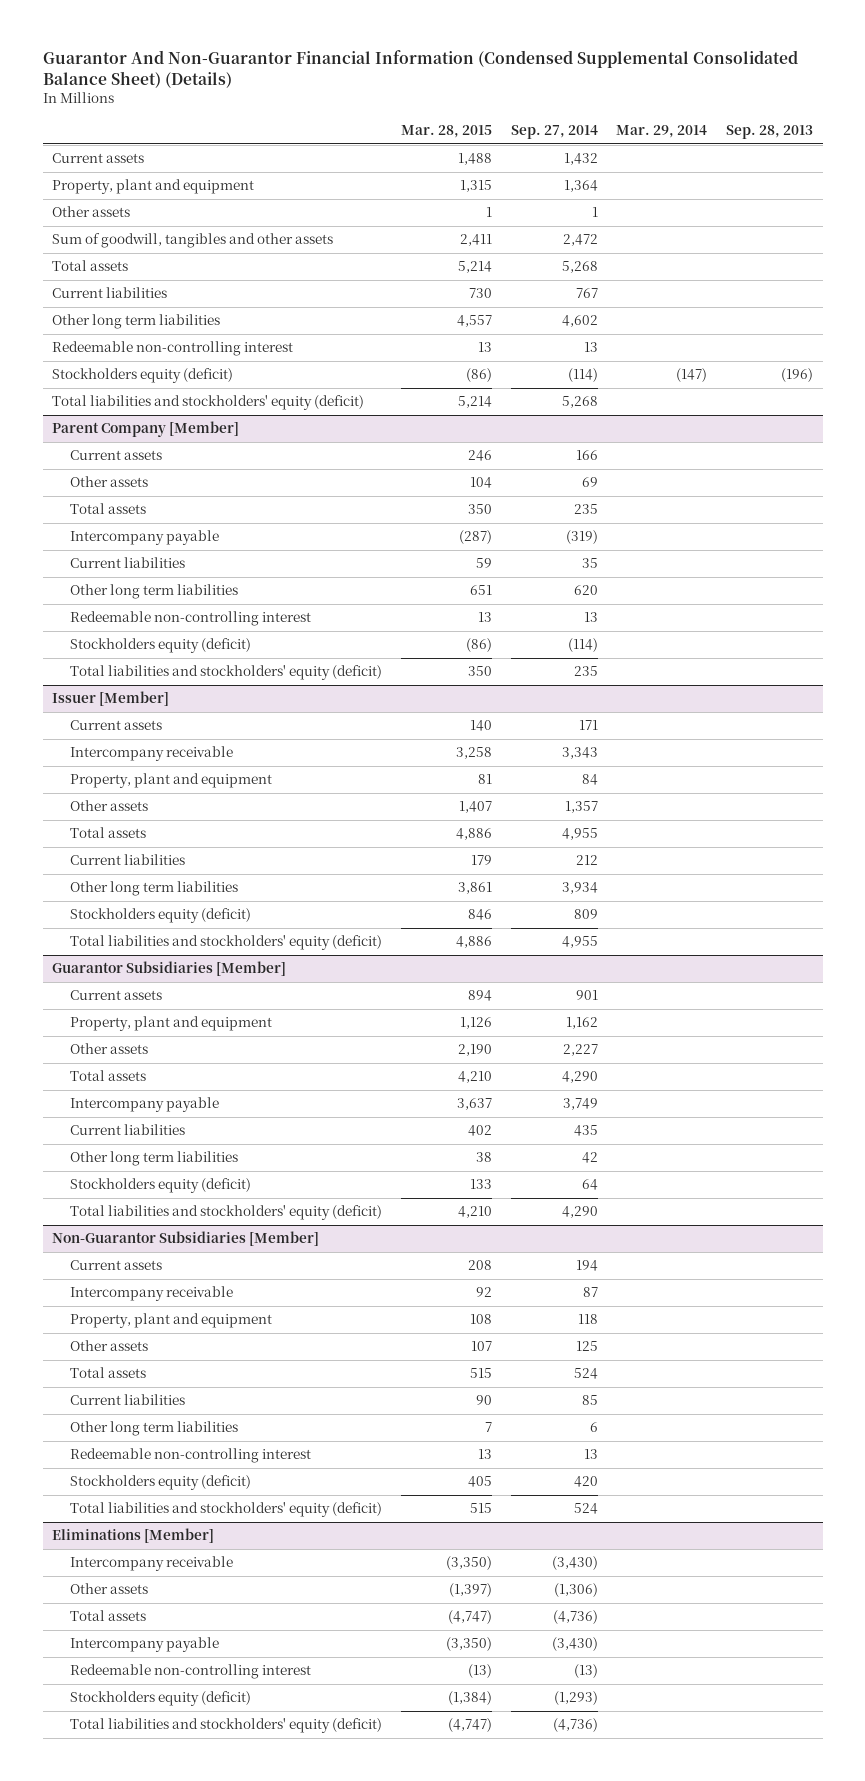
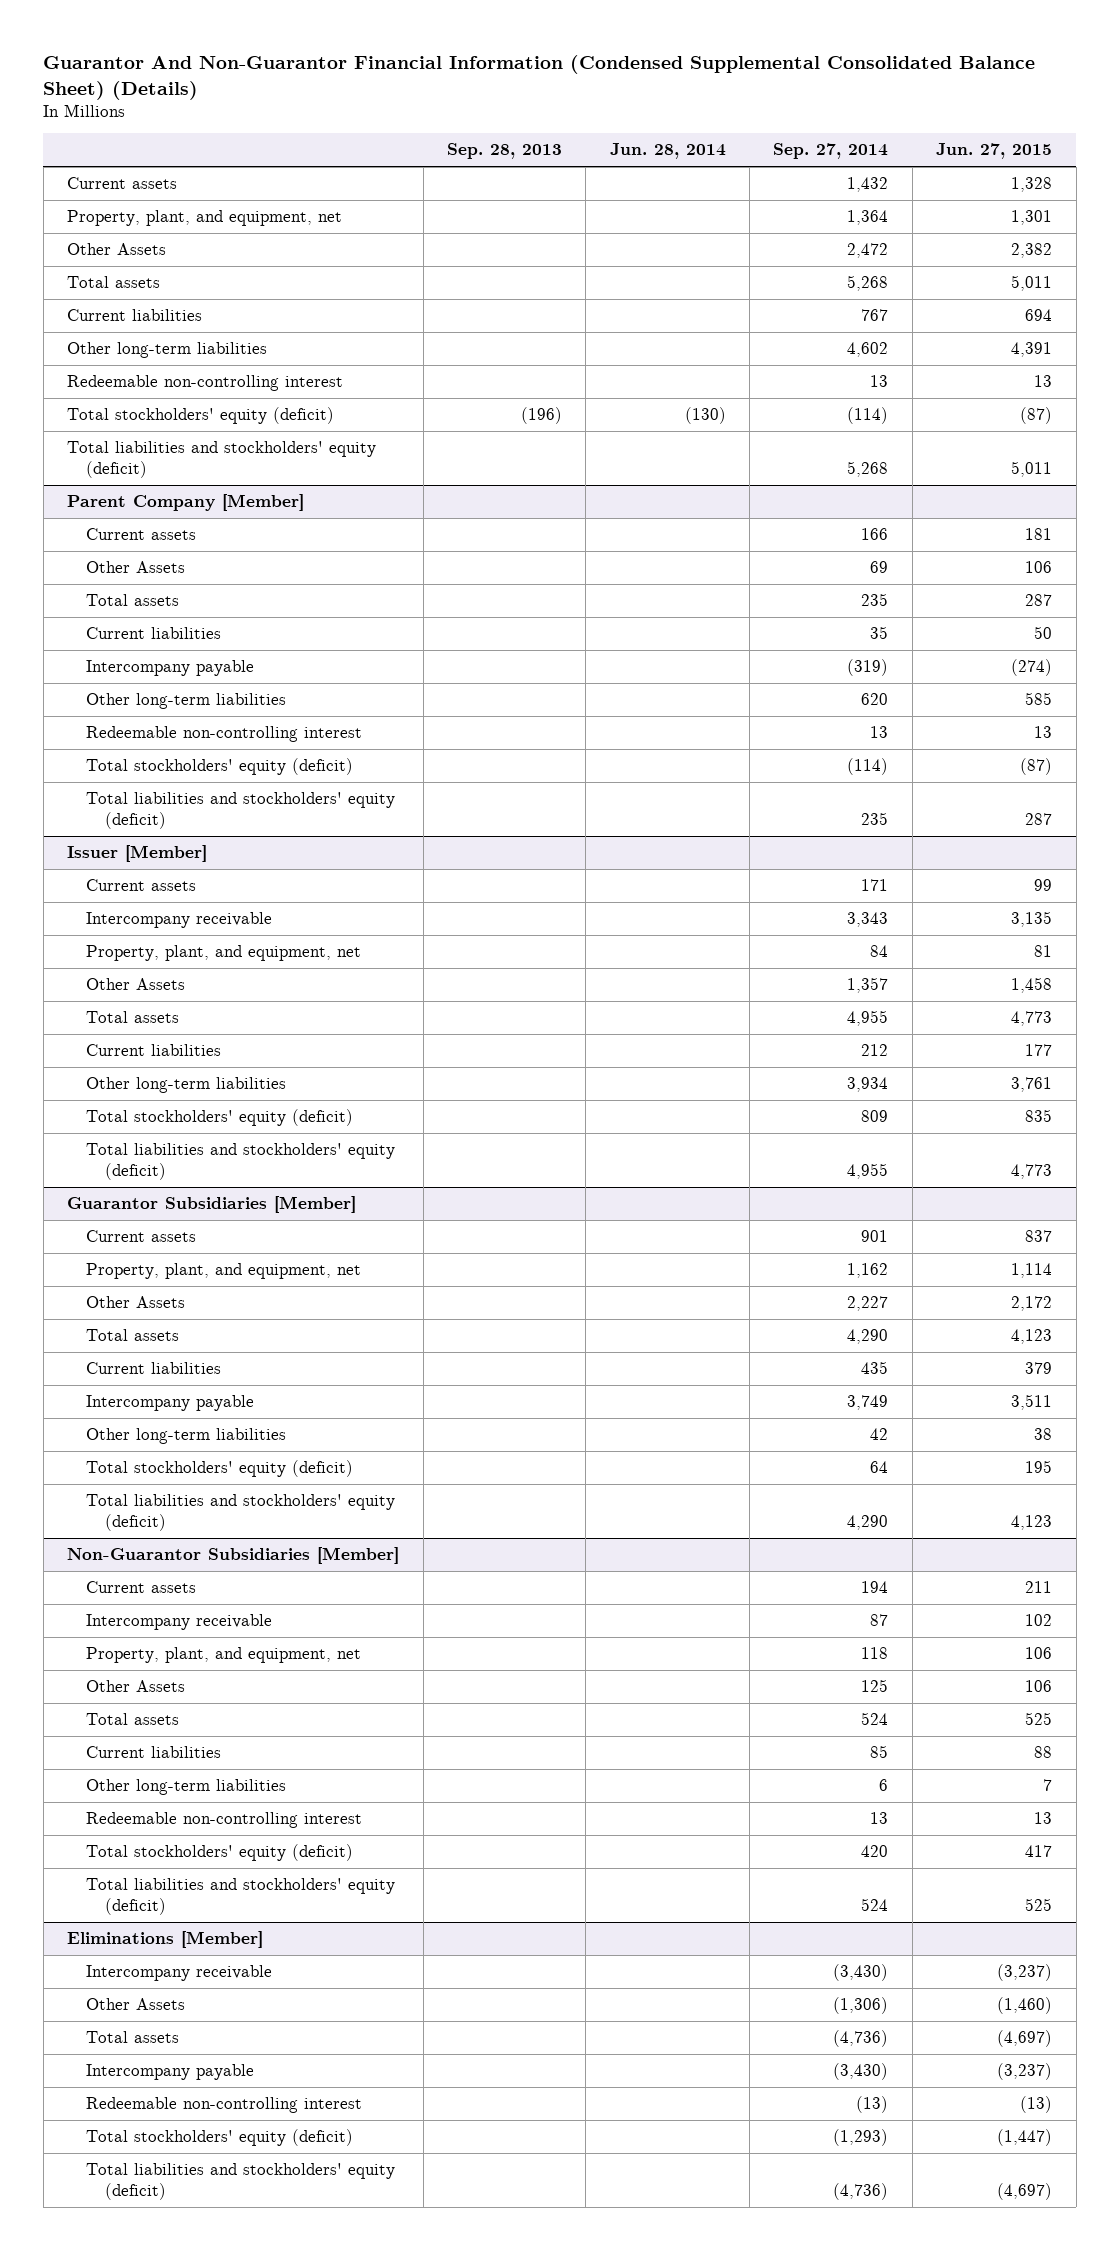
- | Mar. 28, 2015 | Sep. 27, 2014 | Mar. 29, 2014 | Sep. 28, 2013
+ | Sep. 28, 2013 | Jun. 28, 2014 | Sep. 27, 2014 | Jun. 27, 2015
- Property, plant and equipment | 1,315 | 1,364 | |
- Other assets | 1 | 1 | |
- Sum of goodwill, tangibles and other assets | 2,411 | 2,472 | |
+ Property, plant, and equipment, net | | | 1,364 | 1,301
+ Other Assets | | | 2,472 | 2,382
- Other long term liabilities | 4,557 | 4,602 | |
+ Other long-term liabilities | | | 4,602 | 4,391
- Stockholders equity (deficit) | (86) | (114) | (147) | (196)
+ Total stockholders' equity (deficit) | (196) | (130) | (114) | (87)
@ Parent Company [Member]
- Other assets | 104 | 69 | |
+ Other Assets | | | 69 | 106
- Other long term liabilities | 651 | 620 | |
moved down: Intercompany payable | | | (319) | (274)
+ Other long-term liabilities | | | 620 | 585
- Stockholders equity (deficit) | (86) | (114) | |
+ Total stockholders' equity (deficit) | | | (114) | (87)
@ Issuer [Member]
- Property, plant and equipment | 81 | 84 | |
- Other assets | 1,407 | 1,357 | |
+ Property, plant, and equipment, net | | | 84 | 81
+ Other Assets | | | 1,357 | 1,458
- Other long term liabilities | 3,861 | 3,934 | |
- Stockholders equity (deficit) | 846 | 809 | |
+ Other long-term liabilities | | | 3,934 | 3,761
+ Total stockholders' equity (deficit) | | | 809 | 835
@ Guarantor Subsidiaries [Member]
- Property, plant and equipment | 1,126 | 1,162 | |
- Other assets | 2,190 | 2,227 | |
+ Property, plant, and equipment, net | | | 1,162 | 1,114
+ Other Assets | | | 2,227 | 2,172
- Other long term liabilities | 38 | 42 | |
- Stockholders equity (deficit) | 133 | 64 | |
moved down: Intercompany payable | | | 3,749 | 3,511
+ Other long-term liabilities | | | 42 | 38
+ Total stockholders' equity (deficit) | | | 64 | 195
@ Non-Guarantor Subsidiaries [Member]
- Property, plant and equipment | 108 | 118 | |
- Other assets | 107 | 125 | |
+ Property, plant, and equipment, net | | | 118 | 106
+ Other Assets | | | 125 | 106
- Other long term liabilities | 7 | 6 | |
+ Other long-term liabilities | | | 6 | 7
- Stockholders equity (deficit) | 405 | 420 | |
+ Total stockholders' equity (deficit) | | | 420 | 417
@ Eliminations [Member]
- Other assets | (1,397) | (1,306) | |
+ Other Assets | | | (1,306) | (1,460)
- Stockholders equity (deficit) | (1,384) | (1,293) | |
+ Total stockholders' equity (deficit) | | | (1,293) | (1,447)

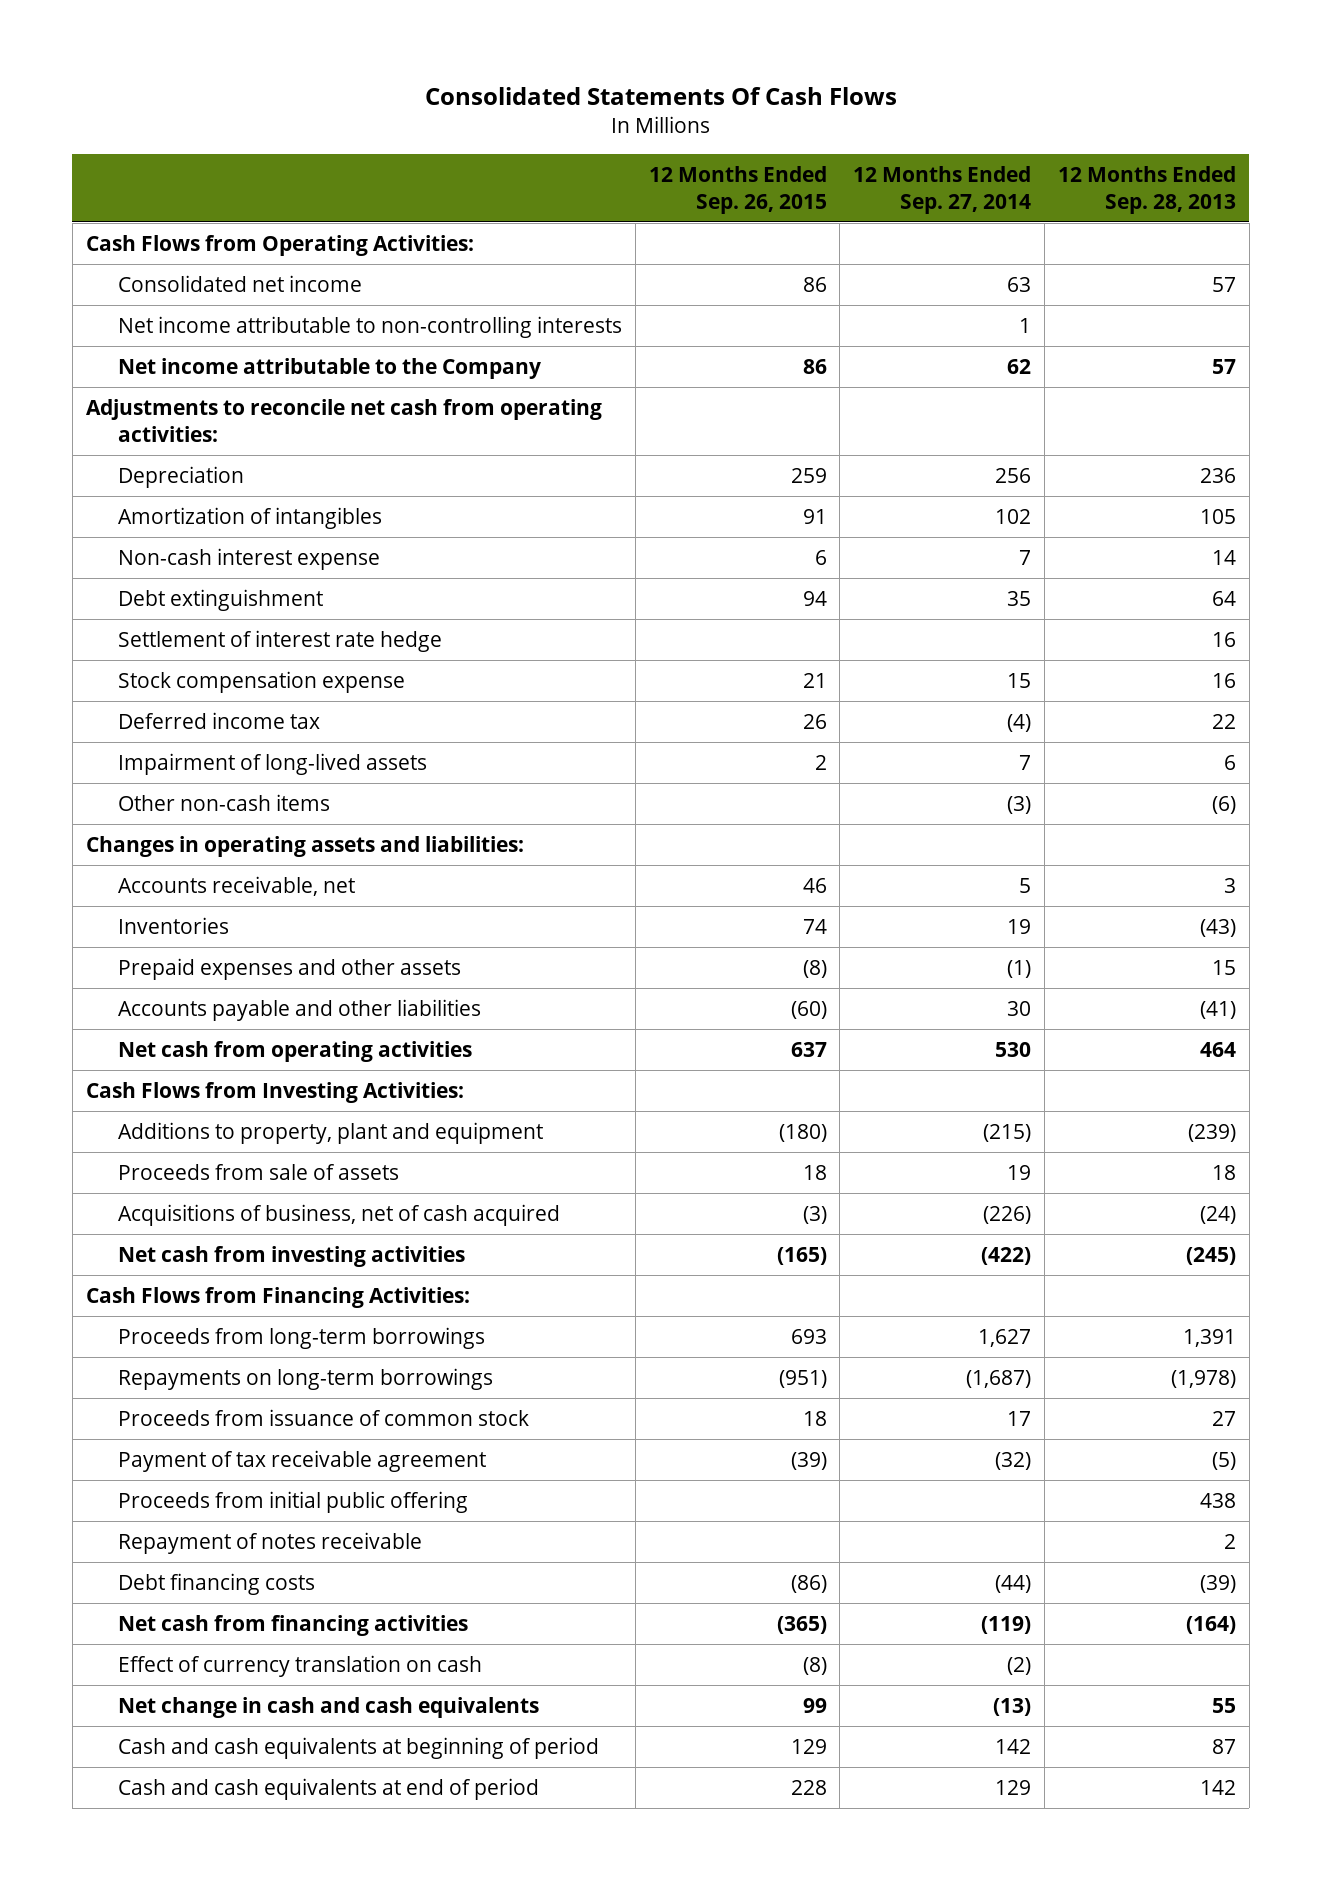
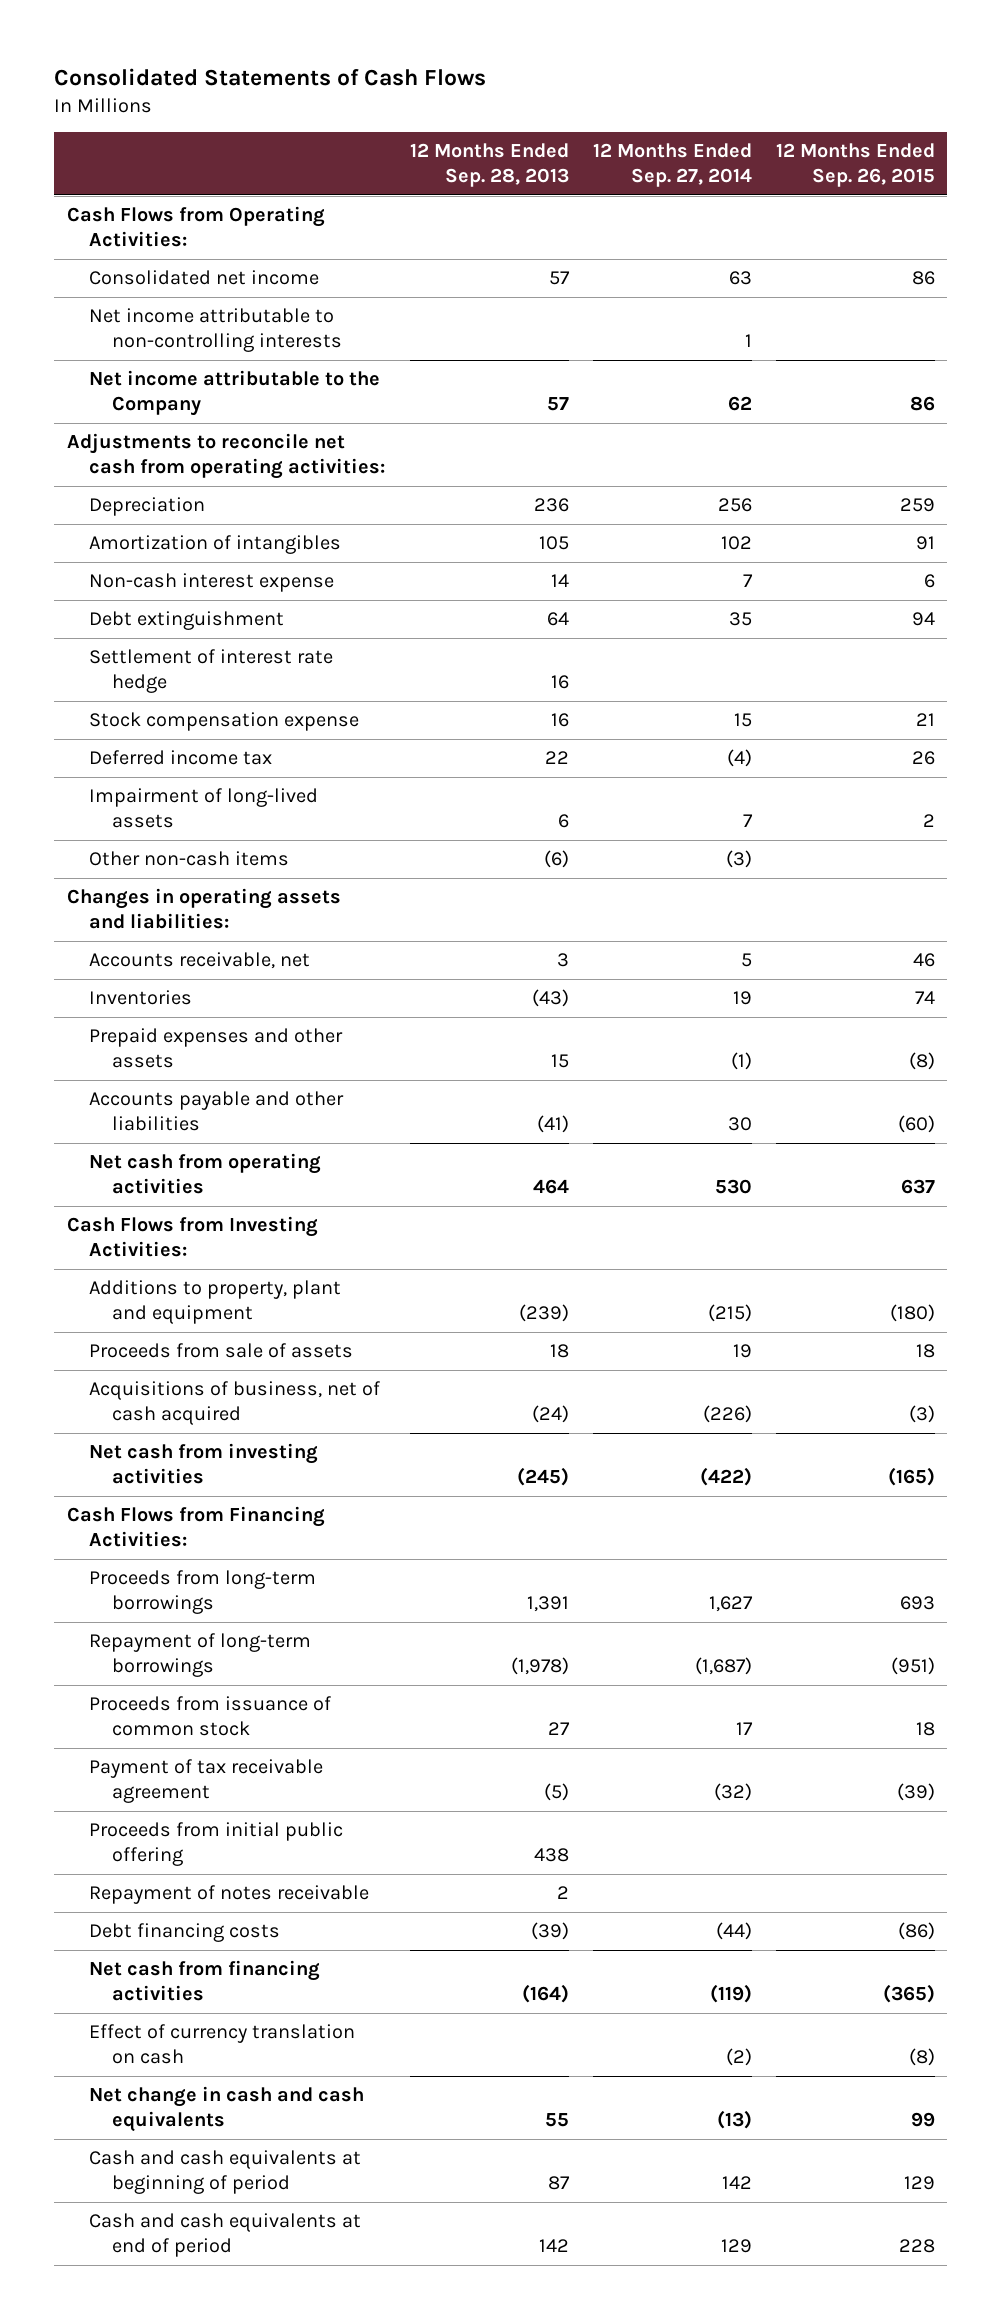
- Consolidated Statements Of Cash Flows
+ Consolidated Statements of Cash Flows
- | 12 Months Ended Sep. 26, 2015 | 12 Months Ended Sep. 27, 2014 | 12 Months Ended Sep. 28, 2013
+ | 12 Months Ended Sep. 28, 2013 | 12 Months Ended Sep. 27, 2014 | 12 Months Ended Sep. 26, 2015
- Repayments on long-term borrowings | (951) | (1,687) | (1,978)
+ Repayment of long-term borrowings | (1,978) | (1,687) | (951)

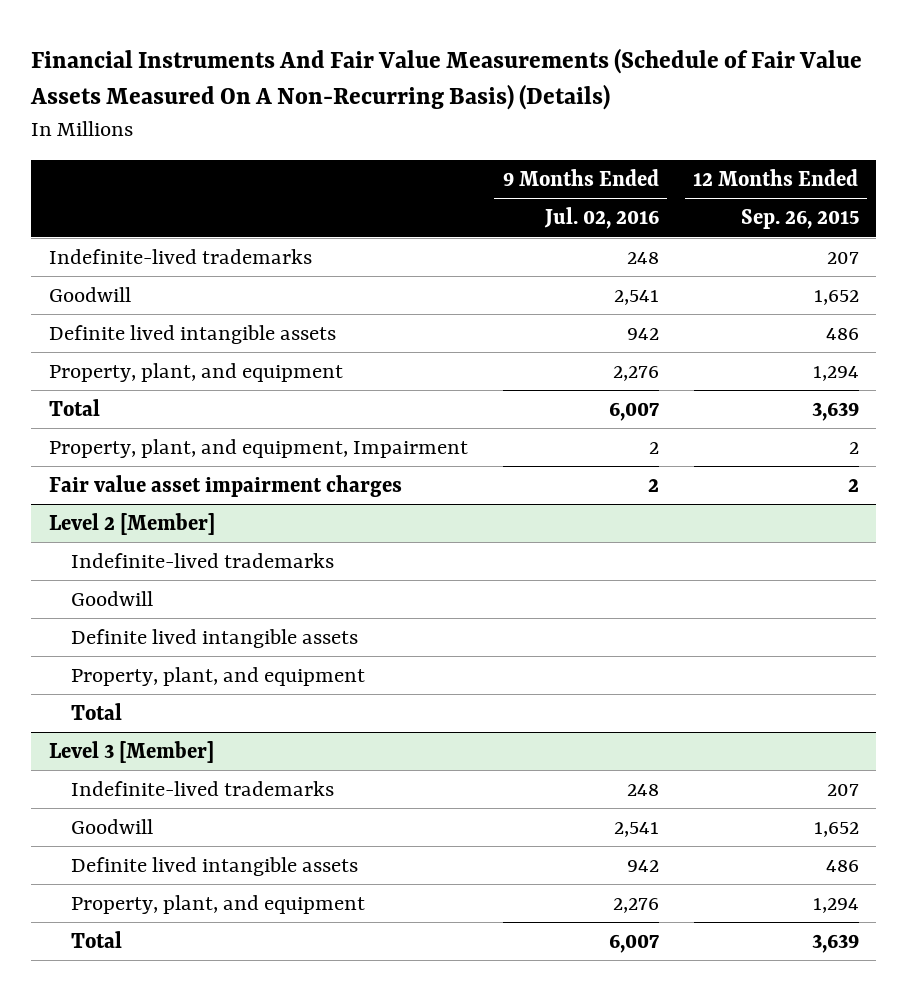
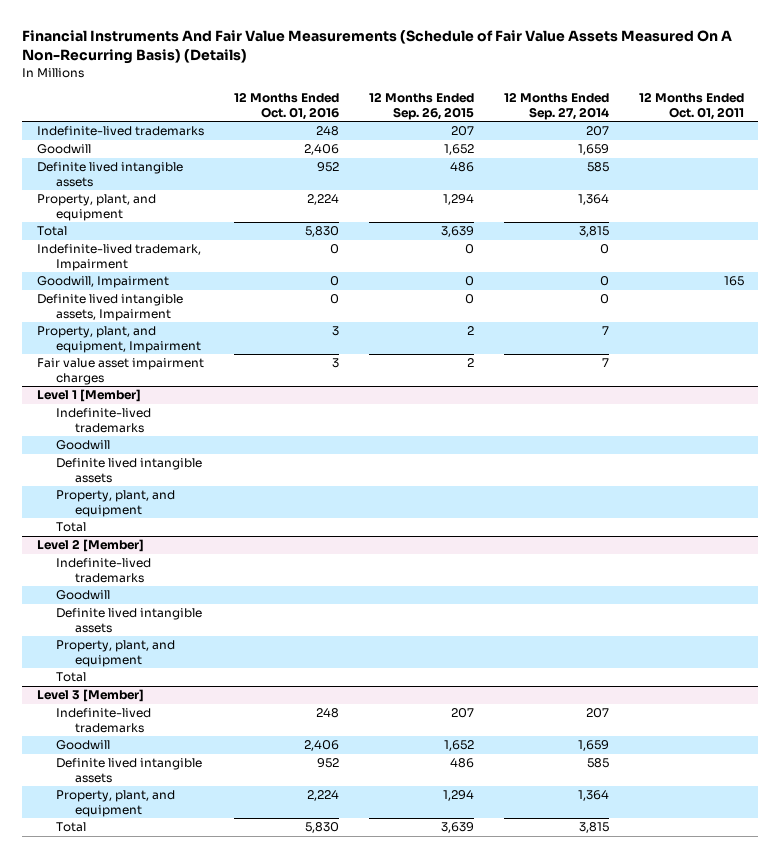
- | 9 Months Ended Jul. 02, 2016 | 12 Months Ended Sep. 26, 2015
+ | 12 Months Ended Oct. 01, 2016 | 12 Months Ended Sep. 26, 2015 | 12 Months Ended Sep. 27, 2014 | 12 Months Ended Oct. 01, 2011
+ Indefinite-lived trademark, Impairment | 0 | 0 | 0 |
+ Goodwill, Impairment | 0 | 0 | 0 | 165
+ Definite lived intangible assets, Impairment | 0 | 0 | 0 |
+ Level 1 [Member]
+ Indefinite-lived trademarks
+ Goodwill
+ Definite lived intangible assets
+ Property, plant, and equipment
+ Total

